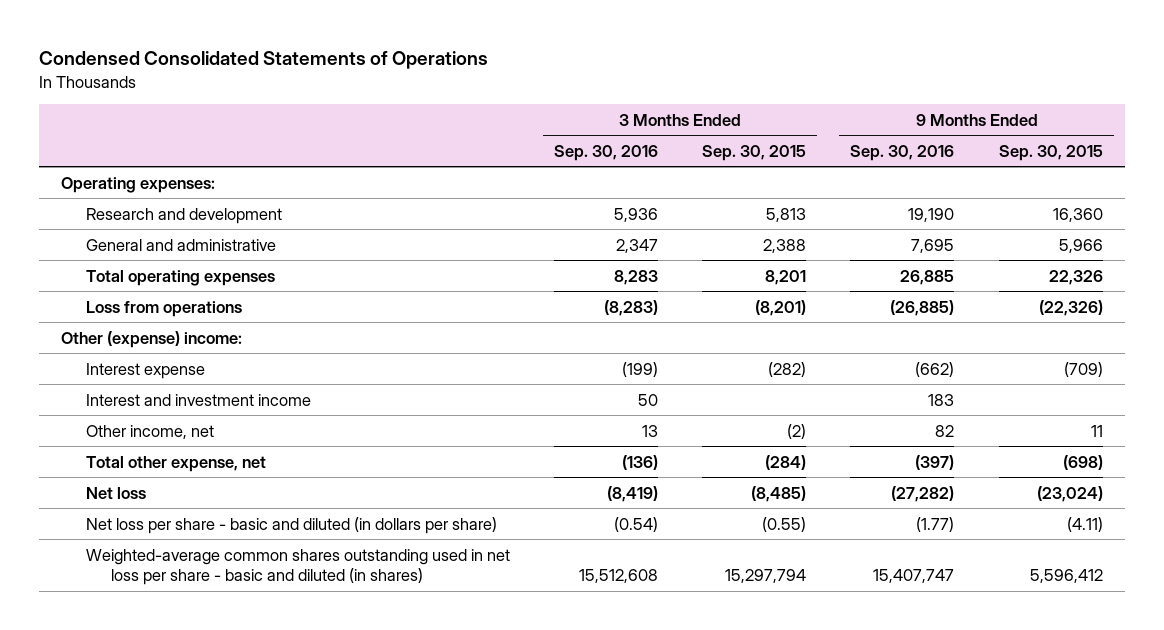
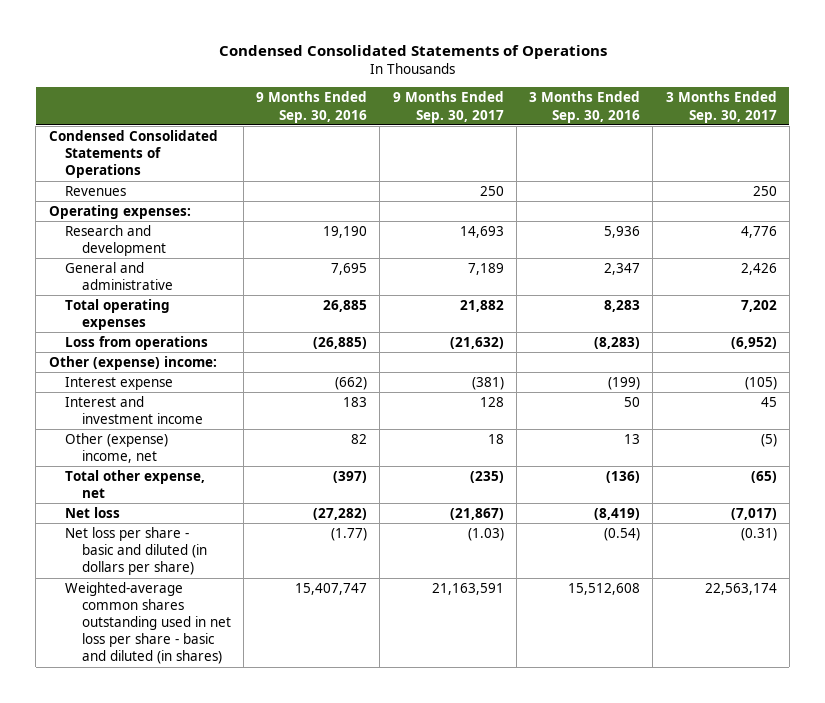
- | 3 Months Ended Sep. 30, 2016 | 3 Months Ended Sep. 30, 2015 | 9 Months Ended Sep. 30, 2016 | 9 Months Ended Sep. 30, 2015
+ | 9 Months Ended Sep. 30, 2016 | 9 Months Ended Sep. 30, 2017 | 3 Months Ended Sep. 30, 2016 | 3 Months Ended Sep. 30, 2017
+ Condensed Consolidated Statements of Operations
+ Revenues | | 250 | | 250
- Other income, net | 13 | (2) | 82 | 11
+ Other (expense) income, net | 82 | 18 | 13 | (5)

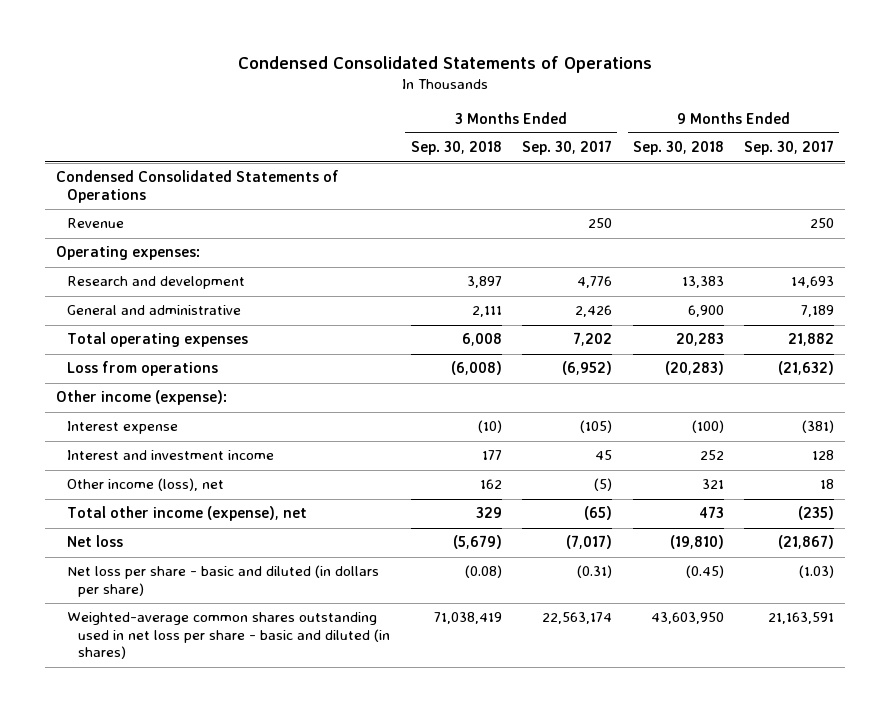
- | 9 Months Ended Sep. 30, 2016 | 9 Months Ended Sep. 30, 2017 | 3 Months Ended Sep. 30, 2016 | 3 Months Ended Sep. 30, 2017
+ | 3 Months Ended Sep. 30, 2018 | 3 Months Ended Sep. 30, 2017 | 9 Months Ended Sep. 30, 2018 | 9 Months Ended Sep. 30, 2017
- Revenues | | 250 | | 250
+ Revenue | | 250 | | 250
- Other (expense) income:
+ Other income (expense):
- Other (expense) income, net | 82 | 18 | 13 | (5)
- Total other expense, net | (397) | (235) | (136) | (65)
+ Other income (loss), net | 162 | (5) | 321 | 18
+ Total other income (expense), net | 329 | (65) | 473 | (235)

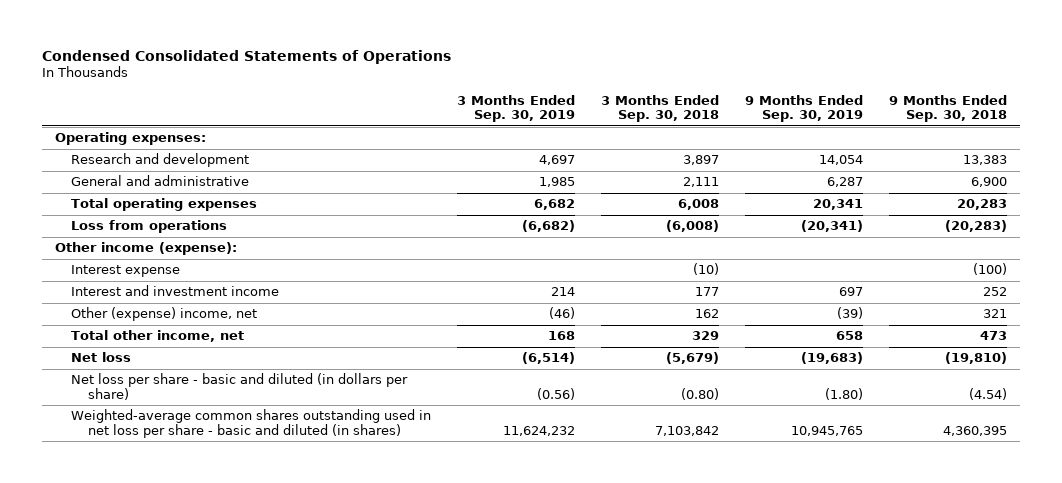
- | 3 Months Ended Sep. 30, 2018 | 3 Months Ended Sep. 30, 2017 | 9 Months Ended Sep. 30, 2018 | 9 Months Ended Sep. 30, 2017
+ | 3 Months Ended Sep. 30, 2019 | 3 Months Ended Sep. 30, 2018 | 9 Months Ended Sep. 30, 2019 | 9 Months Ended Sep. 30, 2018
- Condensed Consolidated Statements of Operations
- Revenue | | 250 | | 250
- Other income (loss), net | 162 | (5) | 321 | 18
- Total other income (expense), net | 329 | (65) | 473 | (235)
+ Other (expense) income, net | (46) | 162 | (39) | 321
+ Total other income, net | 168 | 329 | 658 | 473
- Net loss per share - basic and diluted (in dollars per share) | (0.08) | (0.31) | (0.45) | (1.03)
- Weighted-average common shares outstanding used in net loss per share - basic and diluted (in shares) | 71,038,419 | 22,563,174 | 43,603,950 | 21,163,591
+ Net loss per share - basic and diluted (in dollars per share) | (0.56) | (0.80) | (1.80) | (4.54)
+ Weighted-average common shares outstanding used in net loss per share - basic and diluted (in shares) | 11,624,232 | 7,103,842 | 10,945,765 | 4,360,395

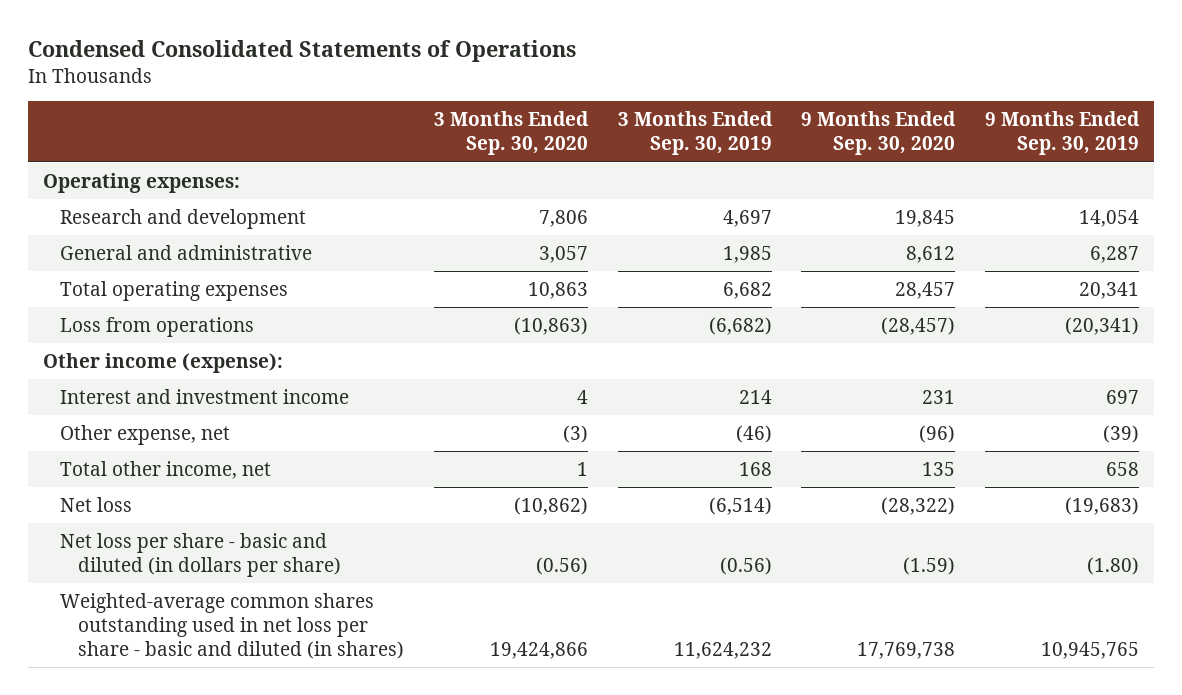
- | 3 Months Ended Sep. 30, 2019 | 3 Months Ended Sep. 30, 2018 | 9 Months Ended Sep. 30, 2019 | 9 Months Ended Sep. 30, 2018
+ | 3 Months Ended Sep. 30, 2020 | 3 Months Ended Sep. 30, 2019 | 9 Months Ended Sep. 30, 2020 | 9 Months Ended Sep. 30, 2019
- Interest expense | | (10) | | (100)
- Other (expense) income, net | (46) | 162 | (39) | 321
+ Other expense, net | (3) | (46) | (96) | (39)

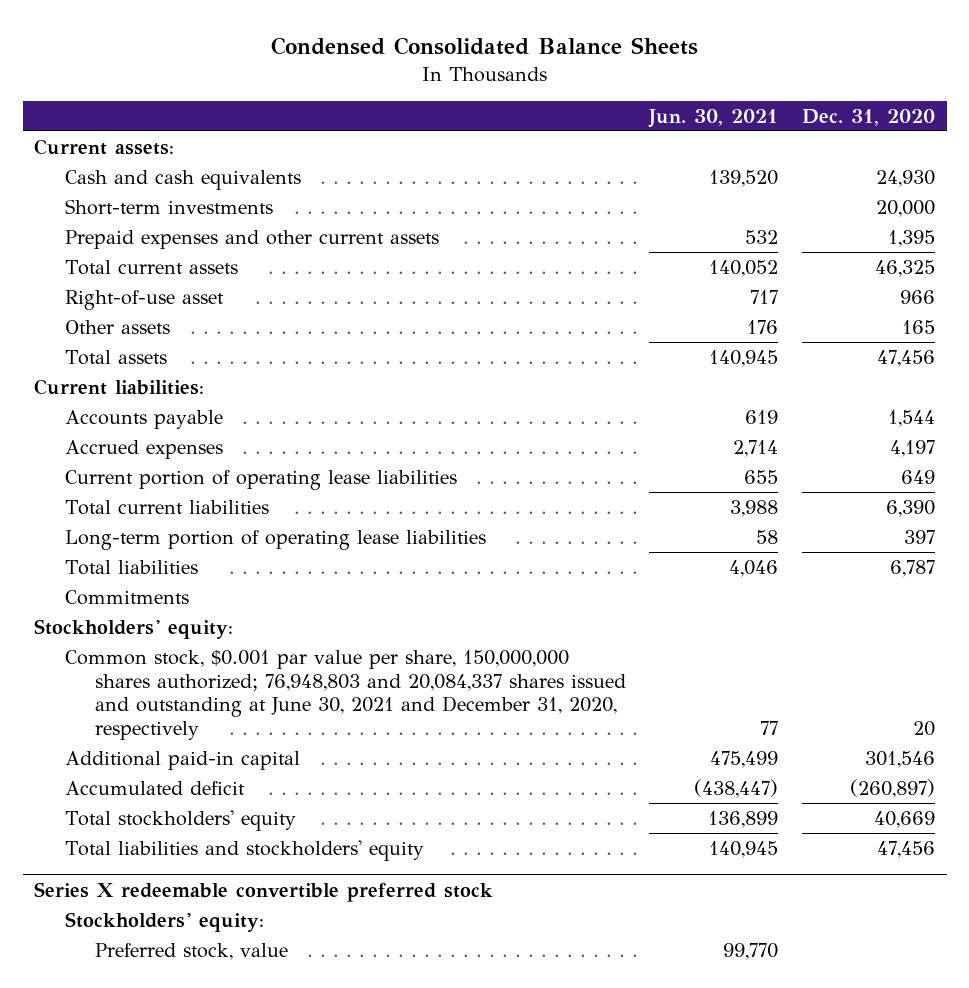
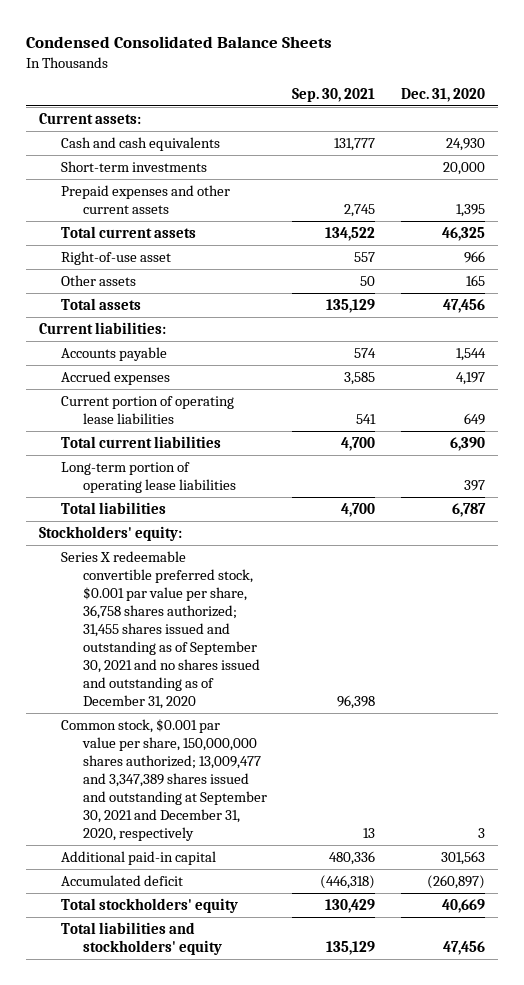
- | Jun. 30, 2021 | Dec. 31, 2020
+ | Sep. 30, 2021 | Dec. 31, 2020
- Commitments
- Common stock, $0.001 par value per share, 150,000,000 shares authorized; 76,948,803 and 20,084,337 shares issued and outstanding at June 30, 2021 and December 31, 2020, respectively | 77 | 20
- Additional paid-in capital | 475,499 | 301,546
+ Series X redeemable convertible preferred stock, $0.001 par value per share, 36,758 shares authorized; 31,455 shares issued and outstanding as of September 30, 2021 and no shares issued and outstanding as of December 31, 2020 | 96,398 |
+ Common stock, $0.001 par value per share, 150,000,000 shares authorized; 13,009,477 and 3,347,389 shares issued and outstanding at September 30, 2021 and December 31, 2020, respectively | 13 | 3
+ Additional paid-in capital | 480,336 | 301,563
- Series X redeemable convertible preferred stock
- Stockholders' equity:
- Preferred stock, value | 99,770 |

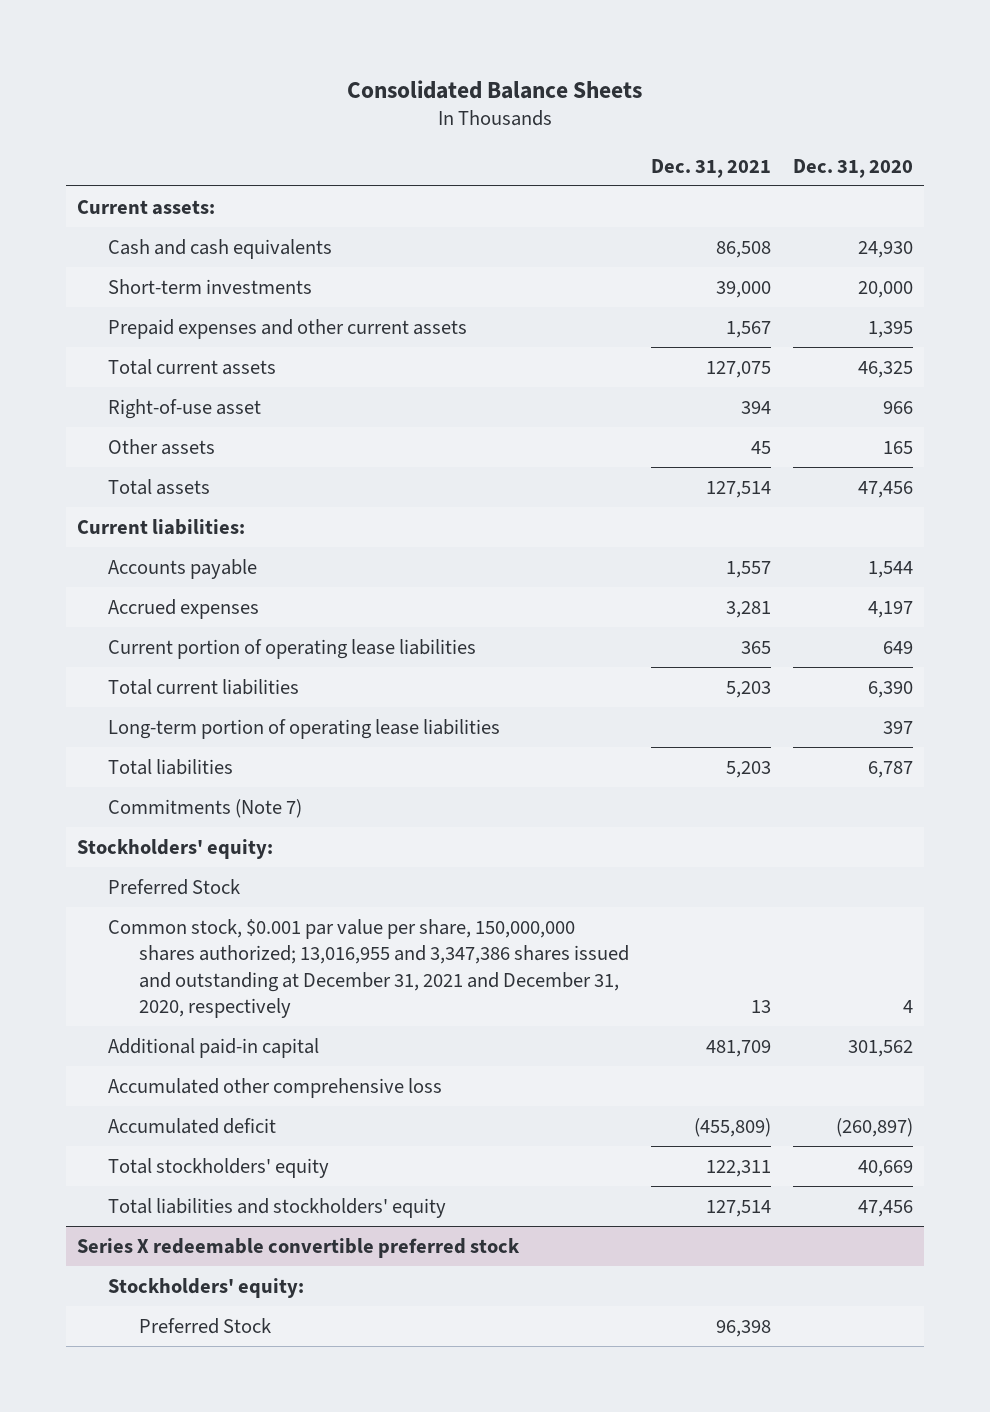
- Condensed Consolidated Balance Sheets
+ Consolidated Balance Sheets
- | Sep. 30, 2021 | Dec. 31, 2020
+ | Dec. 31, 2021 | Dec. 31, 2020
+ Commitments (Note 7)
- Series X redeemable convertible preferred stock, $0.001 par value per share, 36,758 shares authorized; 31,455 shares issued and outstanding as of September 30, 2021 and no shares issued and outstanding as of December 31, 2020 | 96,398 |
- Common stock, $0.001 par value per share, 150,000,000 shares authorized; 13,009,477 and 3,347,389 shares issued and outstanding at September 30, 2021 and December 31, 2020, respectively | 13 | 3
- Additional paid-in capital | 480,336 | 301,563
+ Preferred Stock
+ Common stock, $0.001 par value per share, 150,000,000 shares authorized; 13,016,955 and 3,347,386 shares issued and outstanding at December 31, 2021 and December 31, 2020, respectively | 13 | 4
+ Additional paid-in capital | 481,709 | 301,562
+ Accumulated other comprehensive loss
+ Series X redeemable convertible preferred stock
+ Stockholders' equity:
+ Preferred Stock | 96,398 |

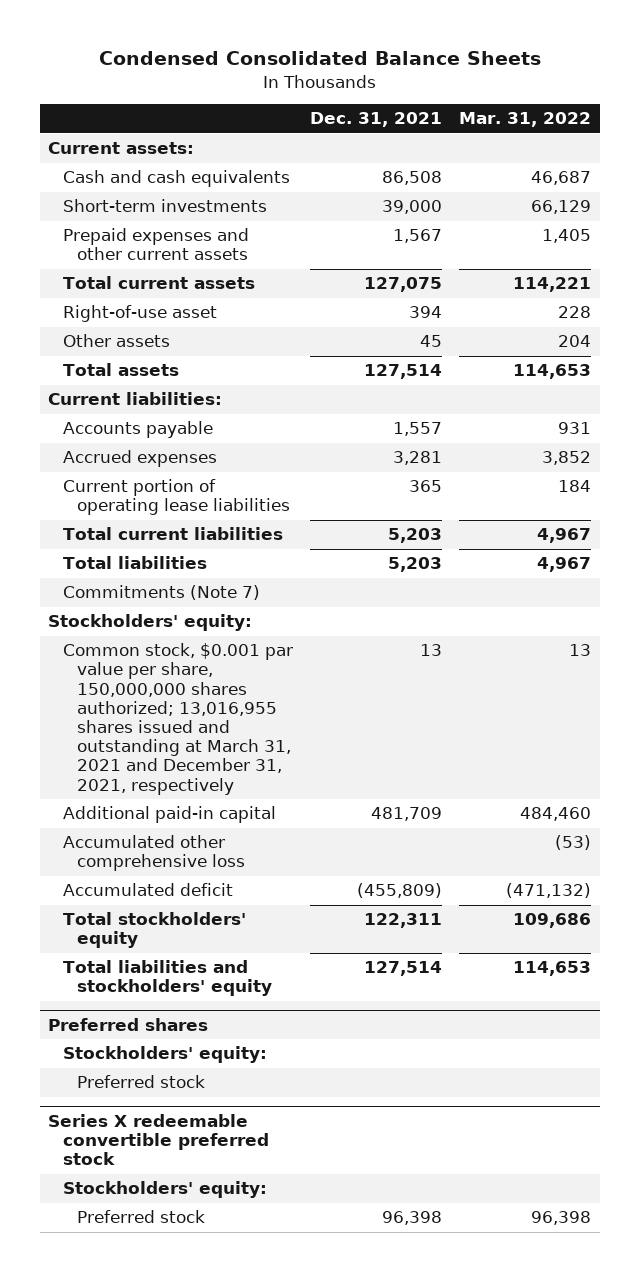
- Consolidated Balance Sheets
+ Condensed Consolidated Balance Sheets
- | Dec. 31, 2021 | Dec. 31, 2020
+ | Dec. 31, 2021 | Mar. 31, 2022
- Long-term portion of operating lease liabilities | | 397
- Preferred Stock
- Common stock, $0.001 par value per share, 150,000,000 shares authorized; 13,016,955 and 3,347,386 shares issued and outstanding at December 31, 2021 and December 31, 2020, respectively | 13 | 4
+ Common stock, $0.001 par value per share, 150,000,000 shares authorized; 13,016,955 shares issued and outstanding at March 31, 2021 and December 31, 2021, respectively | 13 | 13
+ Preferred shares
+ Stockholders' equity:
+ Preferred stock
@ Series X redeemable convertible preferred stock
- Preferred Stock | 96,398 |
+ Preferred stock | 96,398 | 96,398

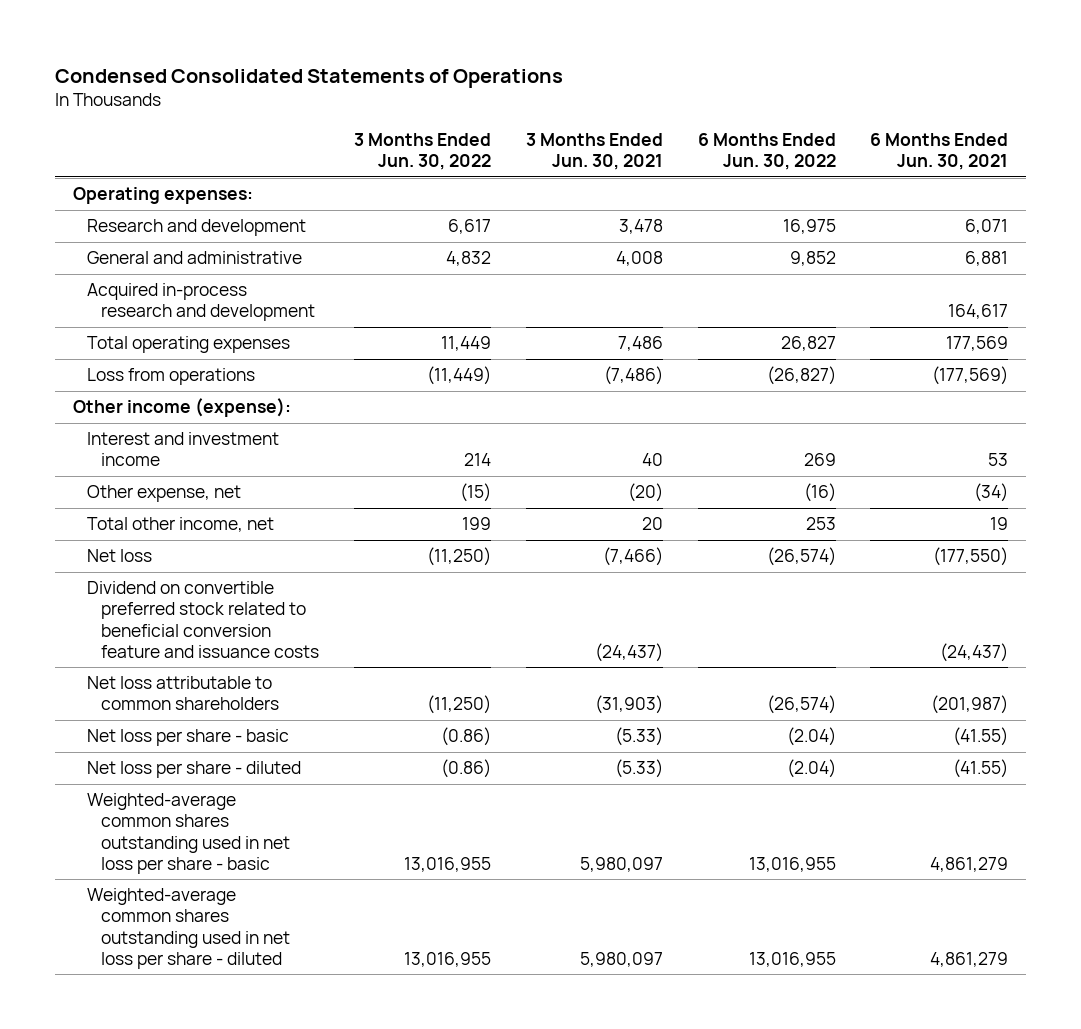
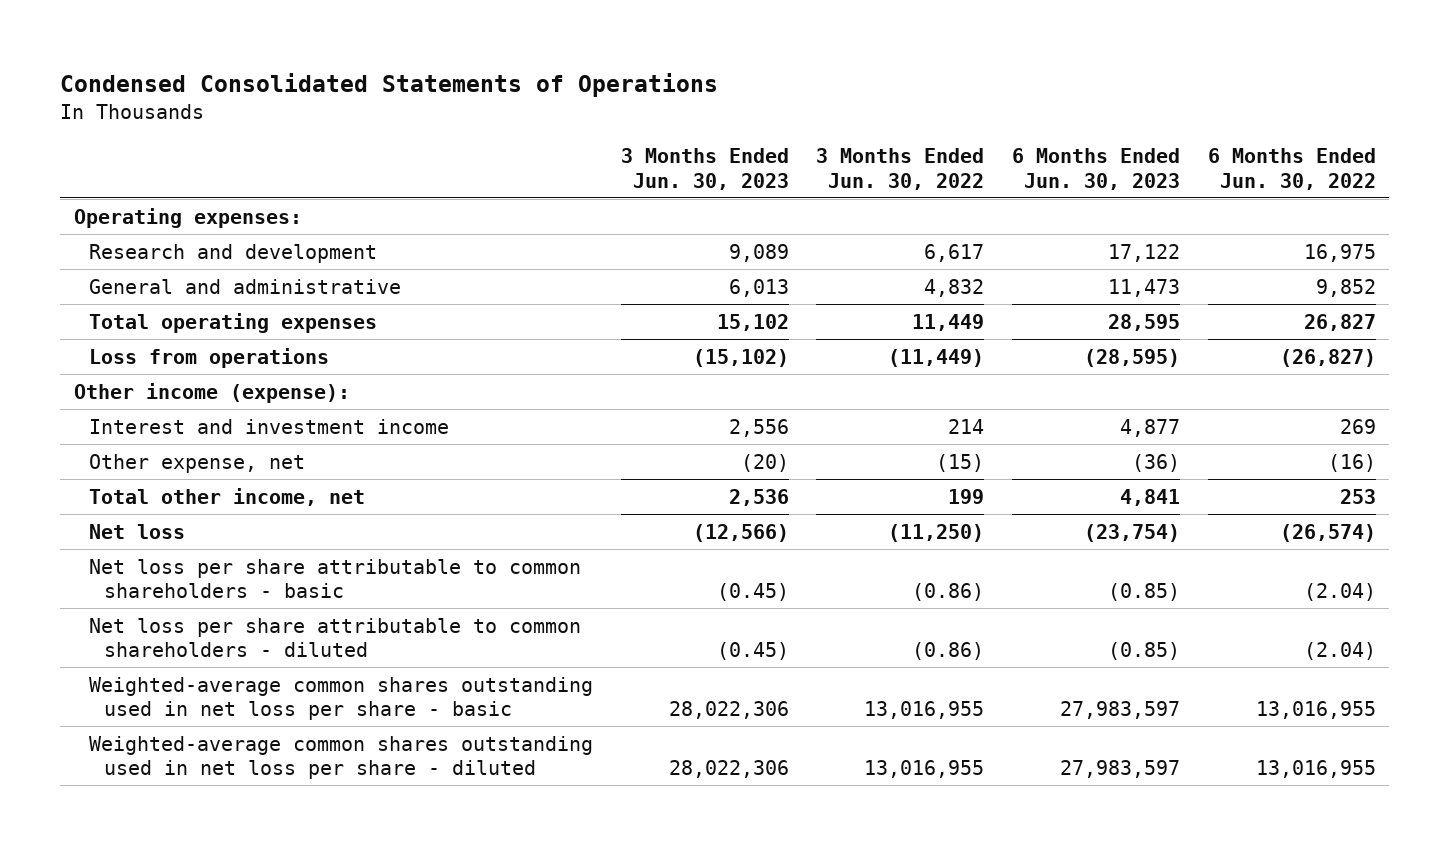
- | 3 Months Ended Jun. 30, 2022 | 3 Months Ended Jun. 30, 2021 | 6 Months Ended Jun. 30, 2022 | 6 Months Ended Jun. 30, 2021
+ | 3 Months Ended Jun. 30, 2023 | 3 Months Ended Jun. 30, 2022 | 6 Months Ended Jun. 30, 2023 | 6 Months Ended Jun. 30, 2022
- Acquired in-process research and development | | | | 164,617
- Dividend on convertible preferred stock related to beneficial conversion feature and issuance costs | | (24,437) | | (24,437)
- Net loss attributable to common shareholders | (11,250) | (31,903) | (26,574) | (201,987)
- Net loss per share - basic | (0.86) | (5.33) | (2.04) | (41.55)
- Net loss per share - diluted | (0.86) | (5.33) | (2.04) | (41.55)
+ Net loss per share attributable to common shareholders - basic | (0.45) | (0.86) | (0.85) | (2.04)
+ Net loss per share attributable to common shareholders - diluted | (0.45) | (0.86) | (0.85) | (2.04)

